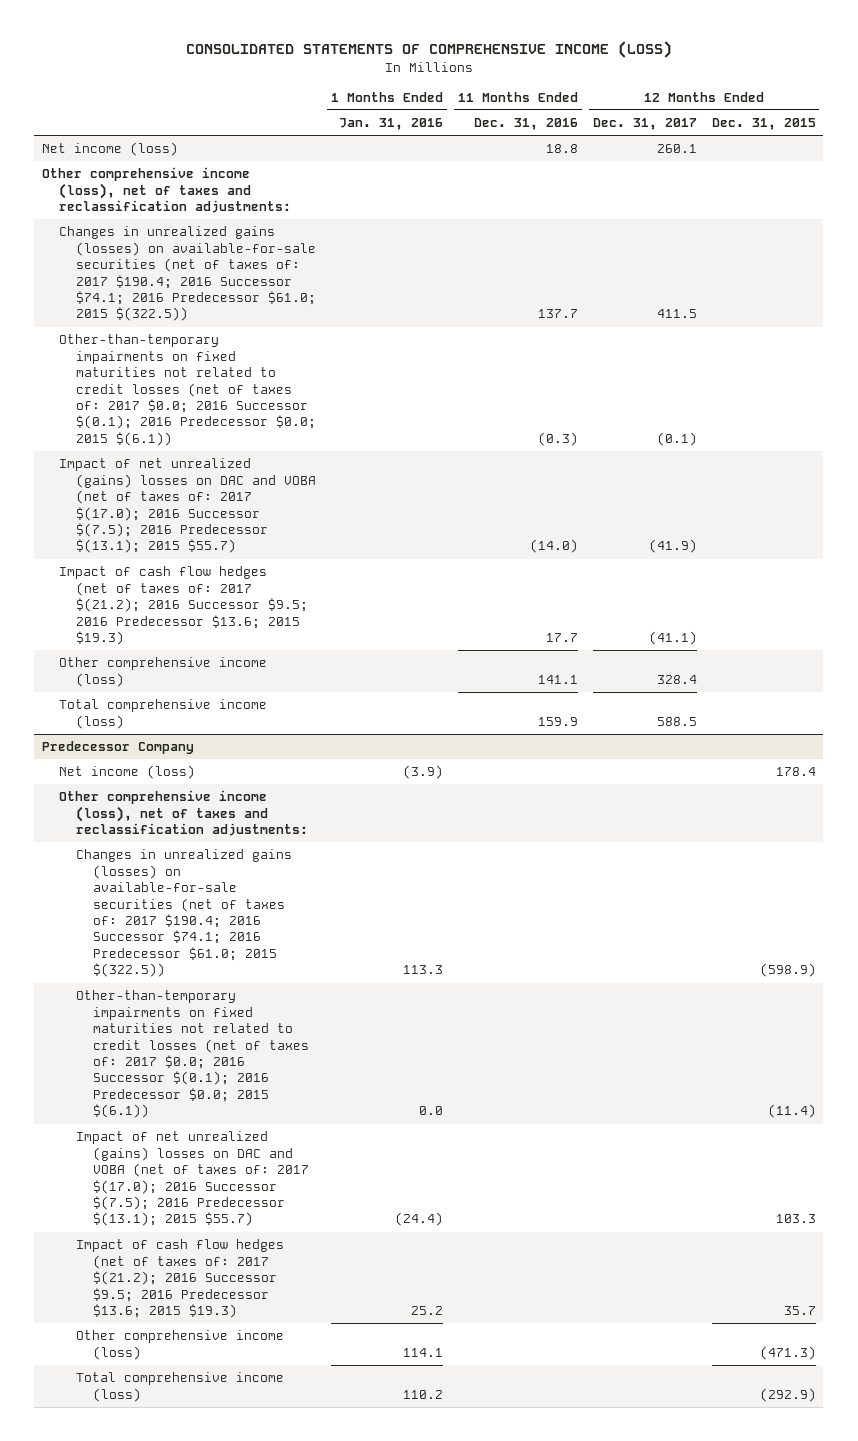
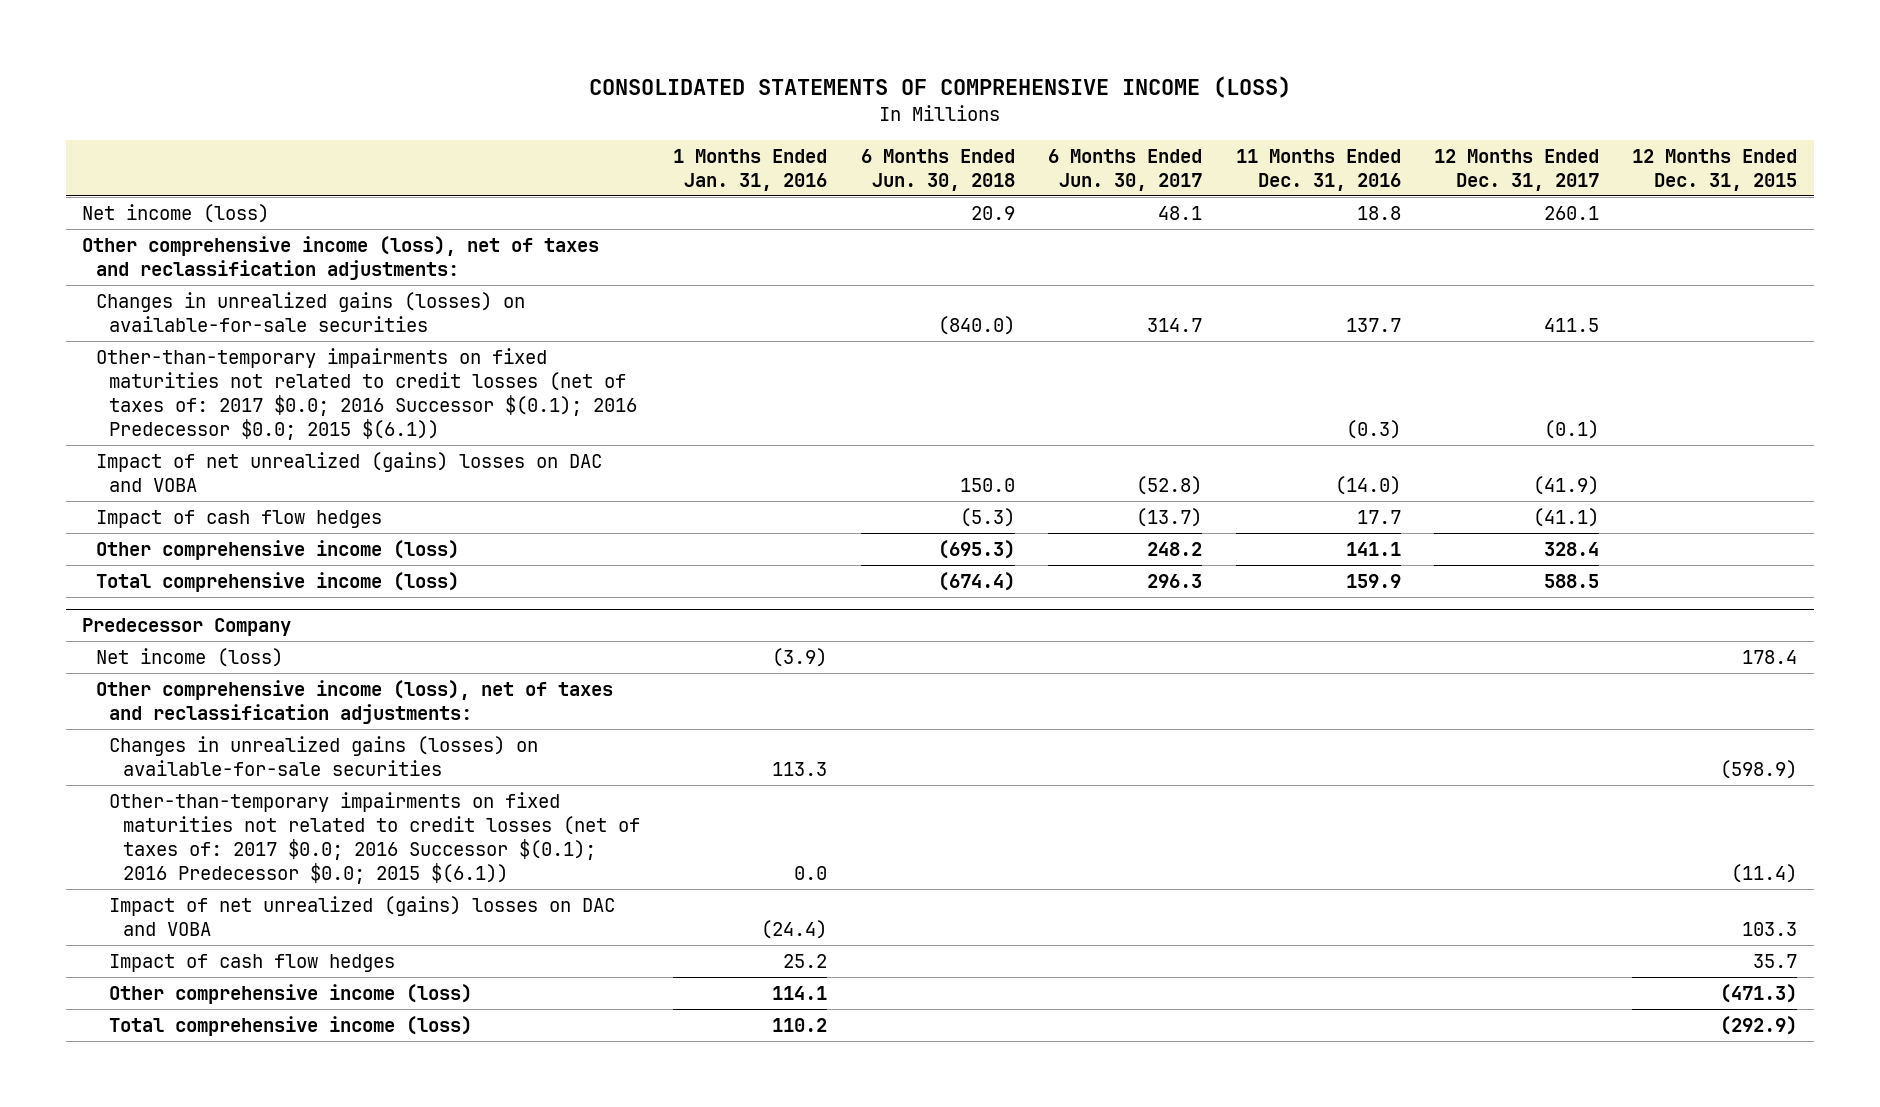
- | 1 Months Ended Jan. 31, 2016 | 11 Months Ended Dec. 31, 2016 | 12 Months Ended Dec. 31, 2017 | 12 Months Ended Dec. 31, 2015
+ | 1 Months Ended Jan. 31, 2016 | 6 Months Ended Jun. 30, 2018 | 6 Months Ended Jun. 30, 2017 | 11 Months Ended Dec. 31, 2016 | 12 Months Ended Dec. 31, 2017 | 12 Months Ended Dec. 31, 2015
- Changes in unrealized gains (losses) on available-for-sale securities (net of taxes of: 2017 $190.4; 2016 Successor $74.1; 2016 Predecessor $61.0; 2015 $(322.5)) | | 137.7 | 411.5 |
+ Changes in unrealized gains (losses) on available-for-sale securities | | (840.0) | 314.7 | 137.7 | 411.5 |
- Impact of net unrealized (gains) losses on DAC and VOBA (net of taxes of: 2017 $(17.0); 2016 Successor $(7.5); 2016 Predecessor $(13.1); 2015 $55.7) | | (14.0) | (41.9) |
- Impact of cash flow hedges (net of taxes of: 2017 $(21.2); 2016 Successor $9.5; 2016 Predecessor $13.6; 2015 $19.3) | | 17.7 | (41.1) |
+ Impact of net unrealized (gains) losses on DAC and VOBA | | 150.0 | (52.8) | (14.0) | (41.9) |
+ Impact of cash flow hedges | | (5.3) | (13.7) | 17.7 | (41.1) |
@ Predecessor Company
- Changes in unrealized gains (losses) on available-for-sale securities (net of taxes of: 2017 $190.4; 2016 Successor $74.1; 2016 Predecessor $61.0; 2015 $(322.5)) | 113.3 | | | (598.9)
+ Changes in unrealized gains (losses) on available-for-sale securities | 113.3 | | | | | (598.9)
- Impact of net unrealized (gains) losses on DAC and VOBA (net of taxes of: 2017 $(17.0); 2016 Successor $(7.5); 2016 Predecessor $(13.1); 2015 $55.7) | (24.4) | | | 103.3
- Impact of cash flow hedges (net of taxes of: 2017 $(21.2); 2016 Successor $9.5; 2016 Predecessor $13.6; 2015 $19.3) | 25.2 | | | 35.7
+ Impact of net unrealized (gains) losses on DAC and VOBA | (24.4) | | | | | 103.3
+ Impact of cash flow hedges | 25.2 | | | | | 35.7

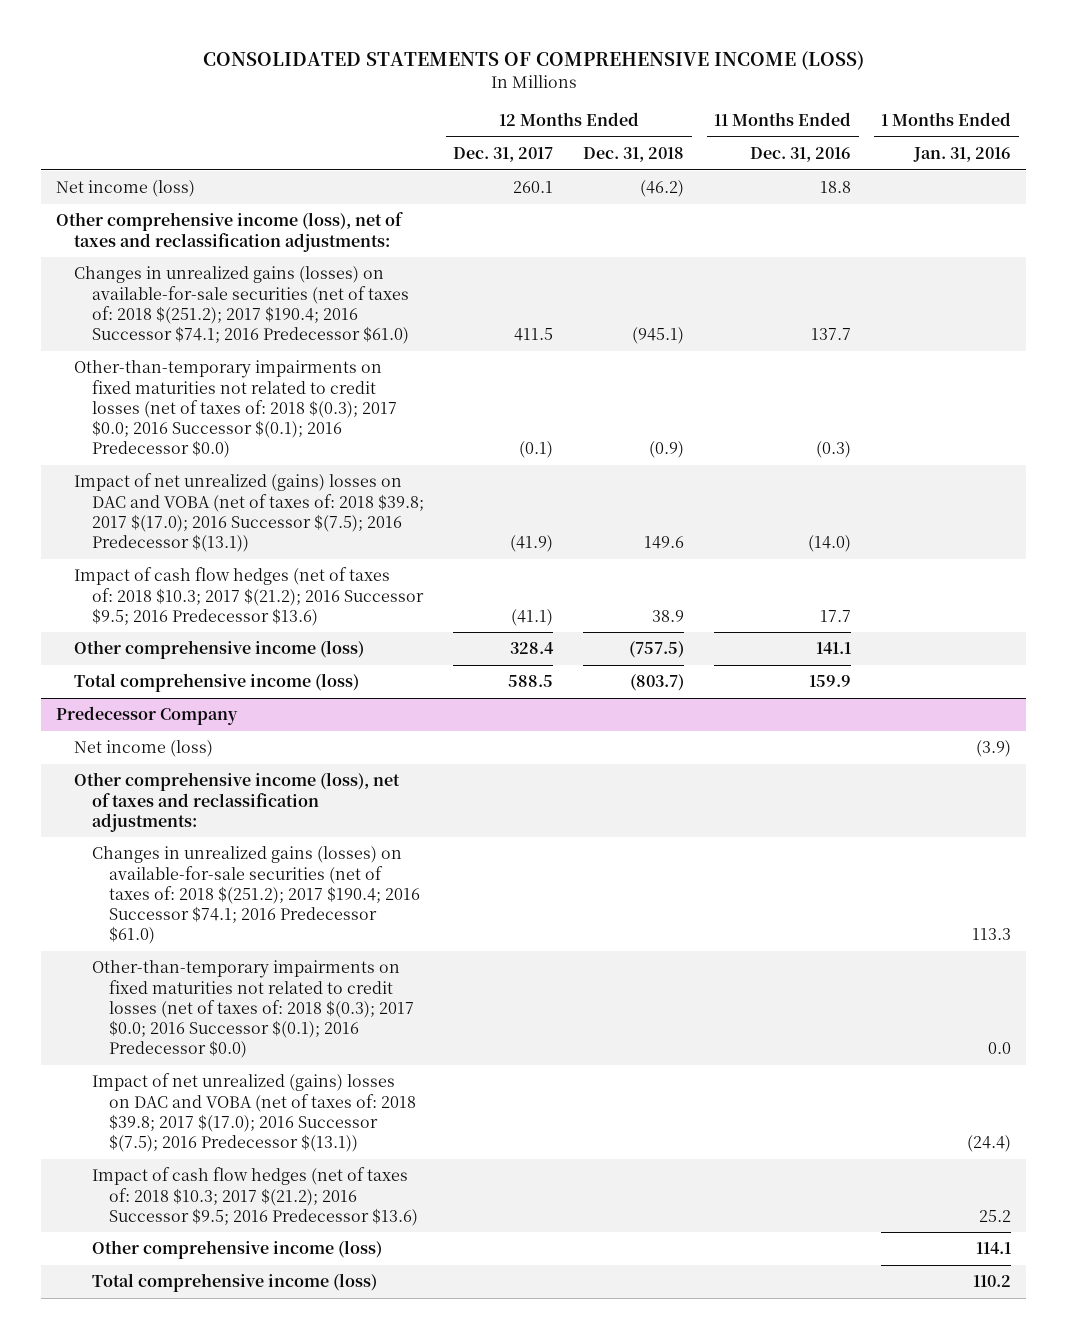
- | 1 Months Ended Jan. 31, 2016 | 6 Months Ended Jun. 30, 2018 | 6 Months Ended Jun. 30, 2017 | 11 Months Ended Dec. 31, 2016 | 12 Months Ended Dec. 31, 2017 | 12 Months Ended Dec. 31, 2015
+ | 12 Months Ended Dec. 31, 2017 | 12 Months Ended Dec. 31, 2018 | 11 Months Ended Dec. 31, 2016 | 1 Months Ended Jan. 31, 2016
- Changes in unrealized gains (losses) on available-for-sale securities | | (840.0) | 314.7 | 137.7 | 411.5 |
- Other-than-temporary impairments on fixed maturities not related to credit losses (net of taxes of: 2017 $0.0; 2016 Successor $(0.1); 2016 Predecessor $0.0; 2015 $(6.1)) | | | | (0.3) | (0.1) |
- Impact of net unrealized (gains) losses on DAC and VOBA | | 150.0 | (52.8) | (14.0) | (41.9) |
- Impact of cash flow hedges | | (5.3) | (13.7) | 17.7 | (41.1) |
+ Changes in unrealized gains (losses) on available-for-sale securities (net of taxes of: 2018 $(251.2); 2017 $190.4; 2016 Successor $74.1; 2016 Predecessor $61.0) | 411.5 | (945.1) | 137.7 |
+ Other-than-temporary impairments on fixed maturities not related to credit losses (net of taxes of: 2018 $(0.3); 2017 $0.0; 2016 Successor $(0.1); 2016 Predecessor $0.0) | (0.1) | (0.9) | (0.3) |
+ Impact of net unrealized (gains) losses on DAC and VOBA (net of taxes of: 2018 $39.8; 2017 $(17.0); 2016 Successor $(7.5); 2016 Predecessor $(13.1)) | (41.9) | 149.6 | (14.0) |
+ Impact of cash flow hedges (net of taxes of: 2018 $10.3; 2017 $(21.2); 2016 Successor $9.5; 2016 Predecessor $13.6) | (41.1) | 38.9 | 17.7 |
@ Predecessor Company
- Changes in unrealized gains (losses) on available-for-sale securities | 113.3 | | | | | (598.9)
- Other-than-temporary impairments on fixed maturities not related to credit losses (net of taxes of: 2017 $0.0; 2016 Successor $(0.1); 2016 Predecessor $0.0; 2015 $(6.1)) | 0.0 | | | | | (11.4)
- Impact of net unrealized (gains) losses on DAC and VOBA | (24.4) | | | | | 103.3
- Impact of cash flow hedges | 25.2 | | | | | 35.7
+ Changes in unrealized gains (losses) on available-for-sale securities (net of taxes of: 2018 $(251.2); 2017 $190.4; 2016 Successor $74.1; 2016 Predecessor $61.0) | | | | 113.3
+ Other-than-temporary impairments on fixed maturities not related to credit losses (net of taxes of: 2018 $(0.3); 2017 $0.0; 2016 Successor $(0.1); 2016 Predecessor $0.0) | | | | 0.0
+ Impact of net unrealized (gains) losses on DAC and VOBA (net of taxes of: 2018 $39.8; 2017 $(17.0); 2016 Successor $(7.5); 2016 Predecessor $(13.1)) | | | | (24.4)
+ Impact of cash flow hedges (net of taxes of: 2018 $10.3; 2017 $(21.2); 2016 Successor $9.5; 2016 Predecessor $13.6) | | | | 25.2

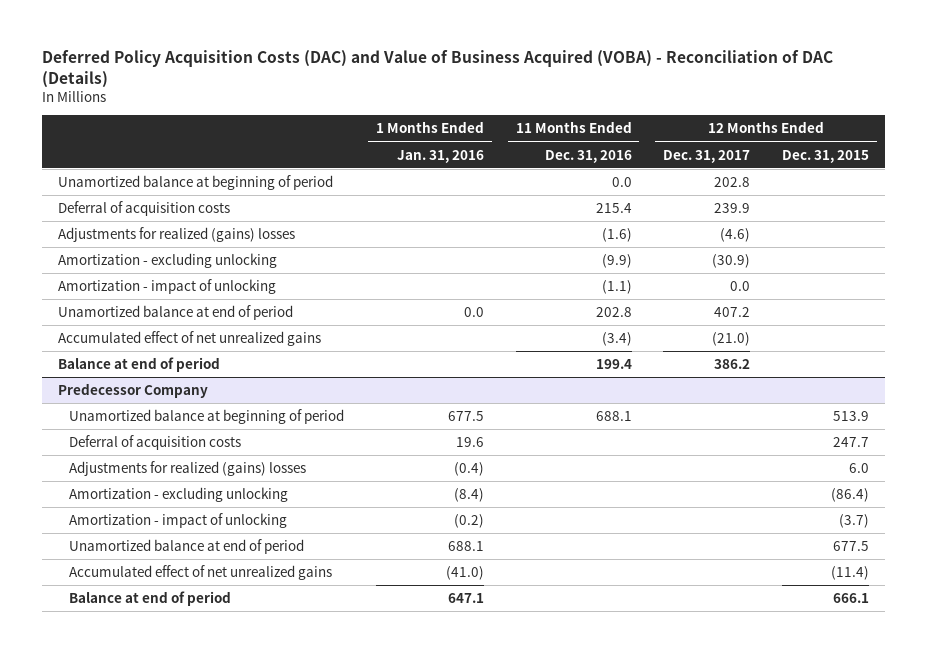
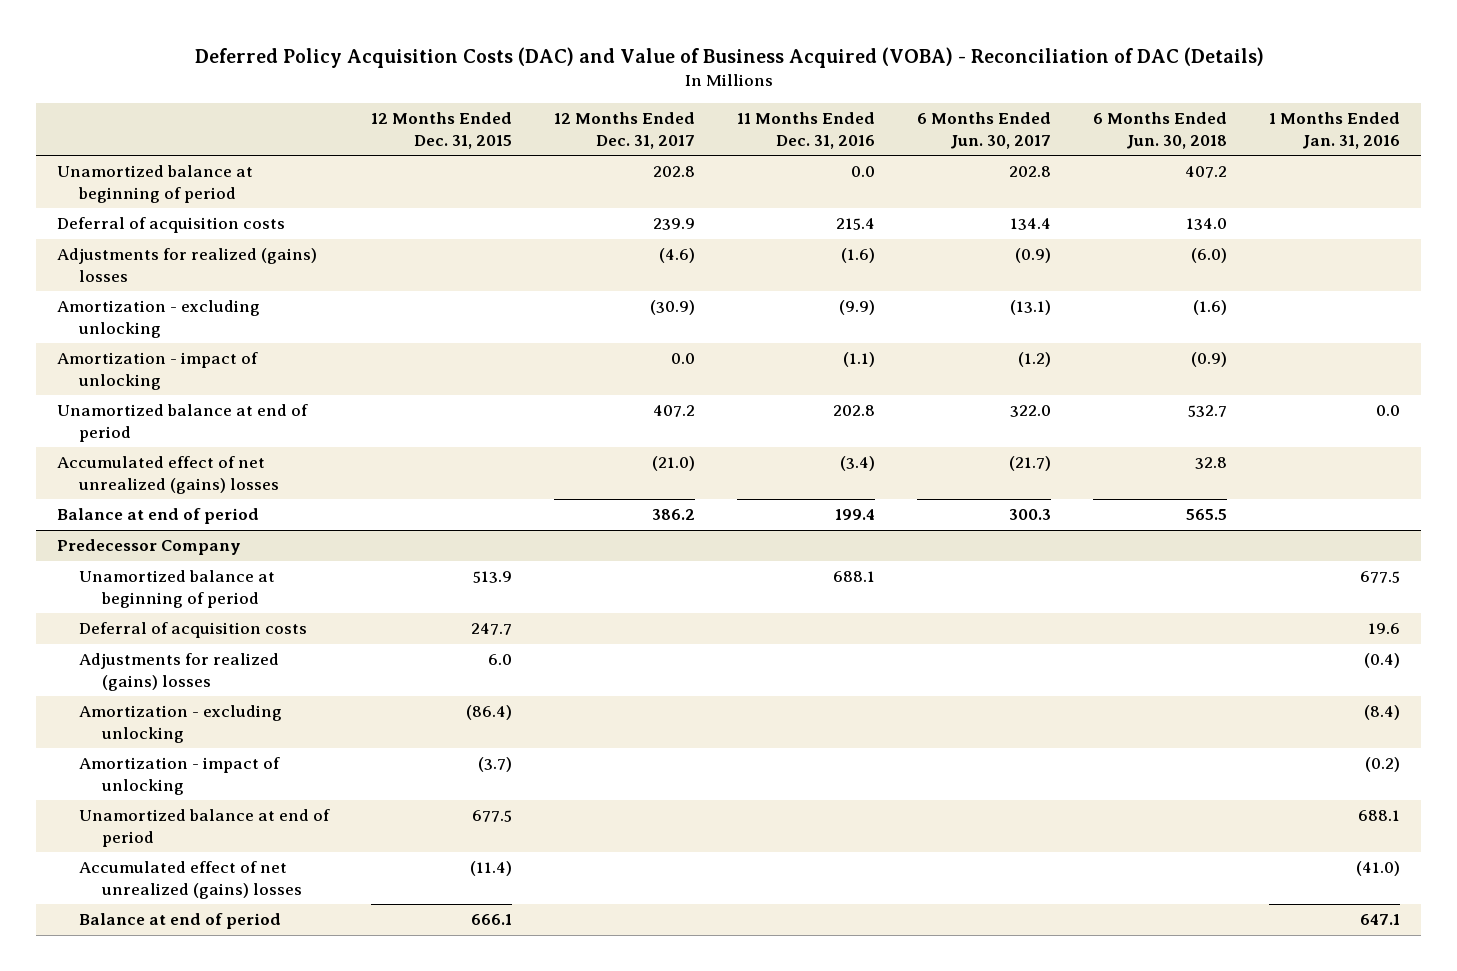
- | 1 Months Ended Jan. 31, 2016 | 11 Months Ended Dec. 31, 2016 | 12 Months Ended Dec. 31, 2017 | 12 Months Ended Dec. 31, 2015
+ | 12 Months Ended Dec. 31, 2015 | 12 Months Ended Dec. 31, 2017 | 11 Months Ended Dec. 31, 2016 | 6 Months Ended Jun. 30, 2017 | 6 Months Ended Jun. 30, 2018 | 1 Months Ended Jan. 31, 2016
- Accumulated effect of net unrealized gains | | (3.4) | (21.0) |
+ Accumulated effect of net unrealized (gains) losses | | (21.0) | (3.4) | (21.7) | 32.8 |
@ Predecessor Company
- Accumulated effect of net unrealized gains | (41.0) | | | (11.4)
+ Accumulated effect of net unrealized (gains) losses | (11.4) | | | | | (41.0)

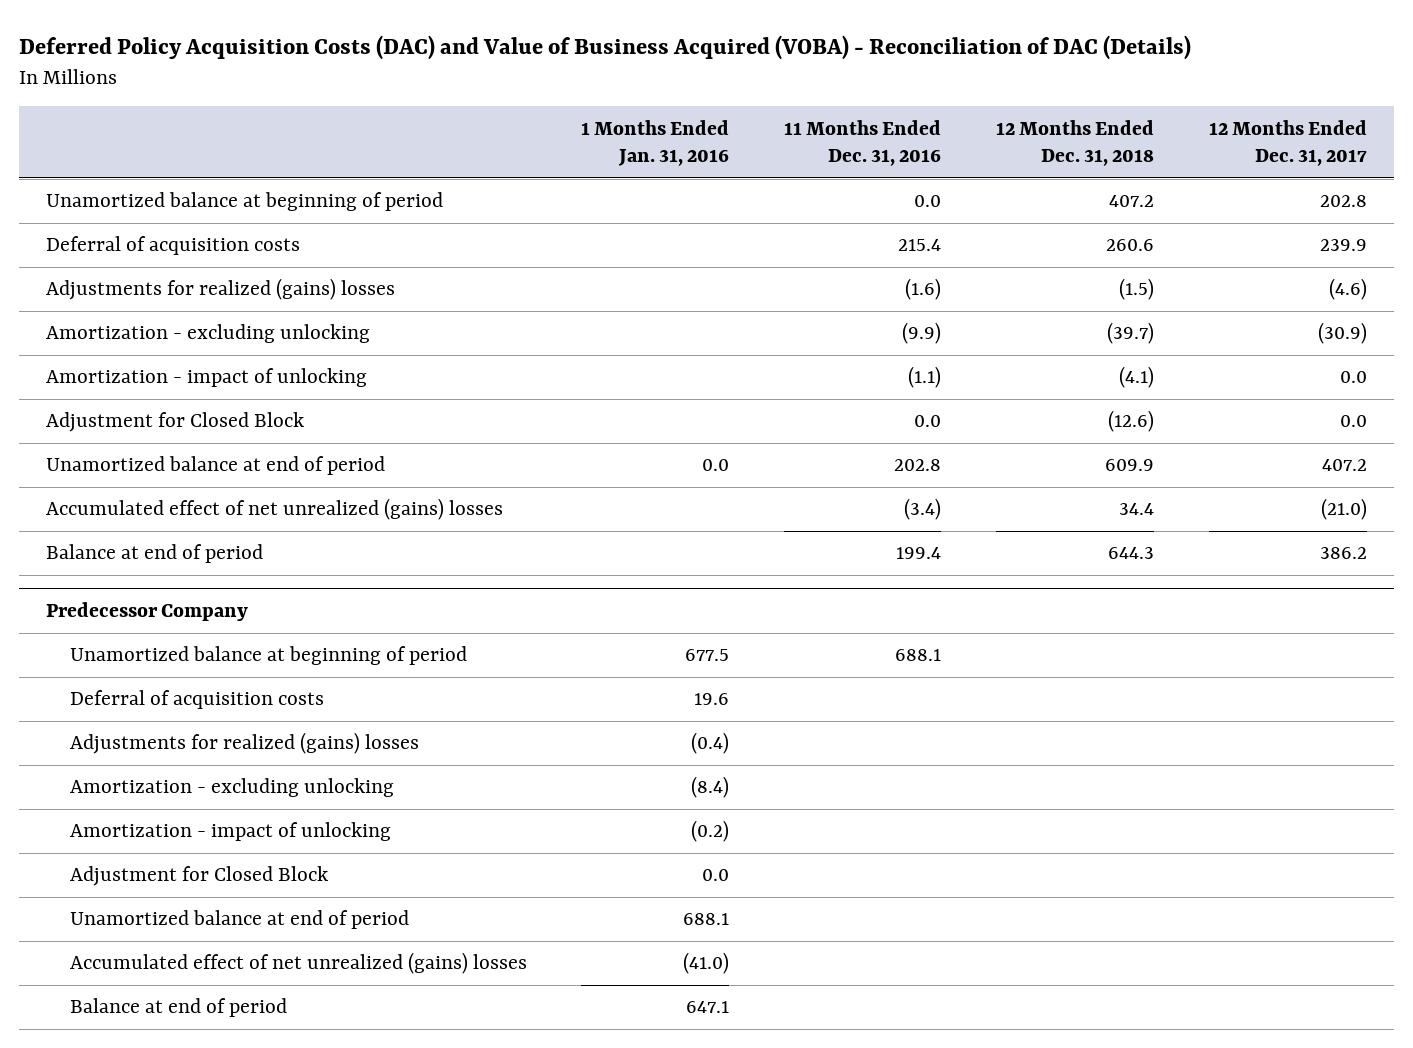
- | 12 Months Ended Dec. 31, 2015 | 12 Months Ended Dec. 31, 2017 | 11 Months Ended Dec. 31, 2016 | 6 Months Ended Jun. 30, 2017 | 6 Months Ended Jun. 30, 2018 | 1 Months Ended Jan. 31, 2016
+ | 1 Months Ended Jan. 31, 2016 | 11 Months Ended Dec. 31, 2016 | 12 Months Ended Dec. 31, 2018 | 12 Months Ended Dec. 31, 2017
+ Adjustment for Closed Block | | 0.0 | (12.6) | 0.0
@ Predecessor Company
+ Adjustment for Closed Block | 0.0 | | |

